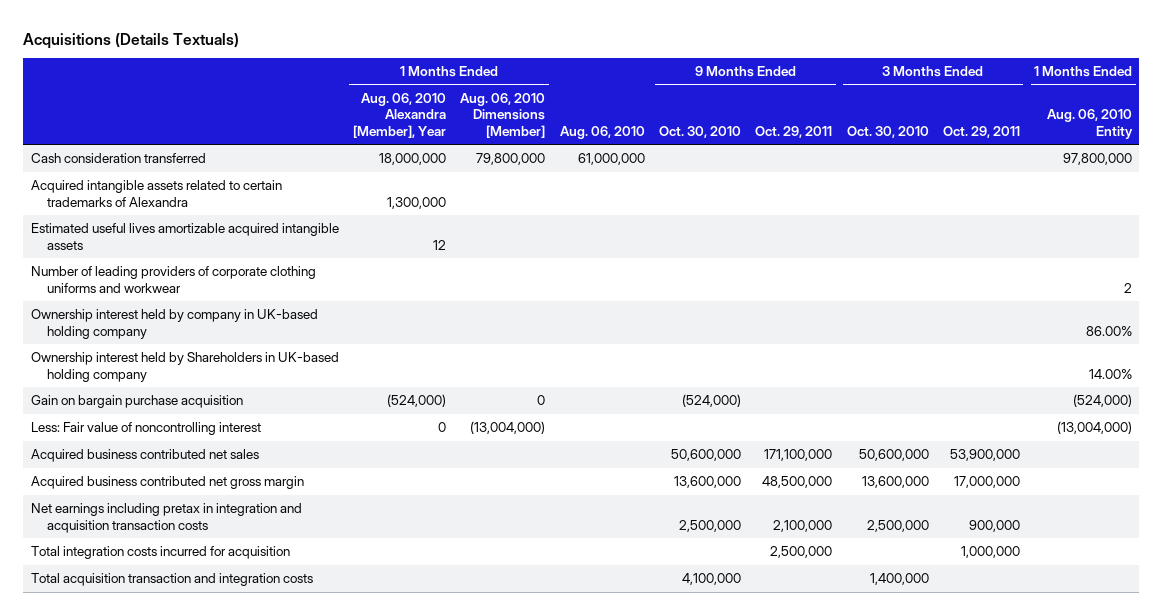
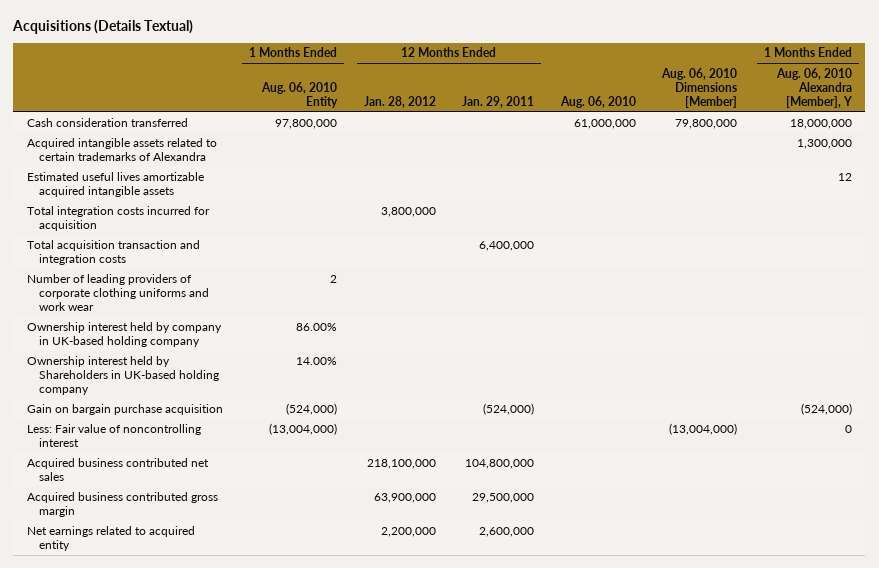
- Acquisitions (Details Textuals)
+ Acquisitions (Details Textual)
- | 1 Months Ended Aug. 06, 2010 Alexandra [Member], Year | 1 Months Ended Aug. 06, 2010 Dimensions [Member] | Aug. 06, 2010 | 9 Months Ended Oct. 30, 2010 | 9 Months Ended Oct. 29, 2011 | 3 Months Ended Oct. 30, 2010 | 3 Months Ended Oct. 29, 2011 | 1 Months Ended Aug. 06, 2010 Entity
+ | 1 Months Ended Aug. 06, 2010 Entity | 12 Months Ended Jan. 28, 2012 | 12 Months Ended Jan. 29, 2011 | Aug. 06, 2010 | Aug. 06, 2010 Dimensions [Member] | 1 Months Ended Aug. 06, 2010 Alexandra [Member], Y
- Number of leading providers of corporate clothing uniforms and workwear | | | | | | | | 2
moved up: Total integration costs incurred for acquisition | | 3,800,000 | | | |
moved up: Total acquisition transaction and integration costs | | | 6,400,000 | | |
+ Number of leading providers of corporate clothing uniforms and work wear | 2 | | | | |
- Acquired business contributed net gross margin | | | | 13,600,000 | 48,500,000 | 13,600,000 | 17,000,000 |
- Net earnings including pretax in integration and acquisition transaction costs | | | | 2,500,000 | 2,100,000 | 2,500,000 | 900,000 |
+ Acquired business contributed gross margin | | 63,900,000 | 29,500,000 | | |
+ Net earnings related to acquired entity | | 2,200,000 | 2,600,000 | | |

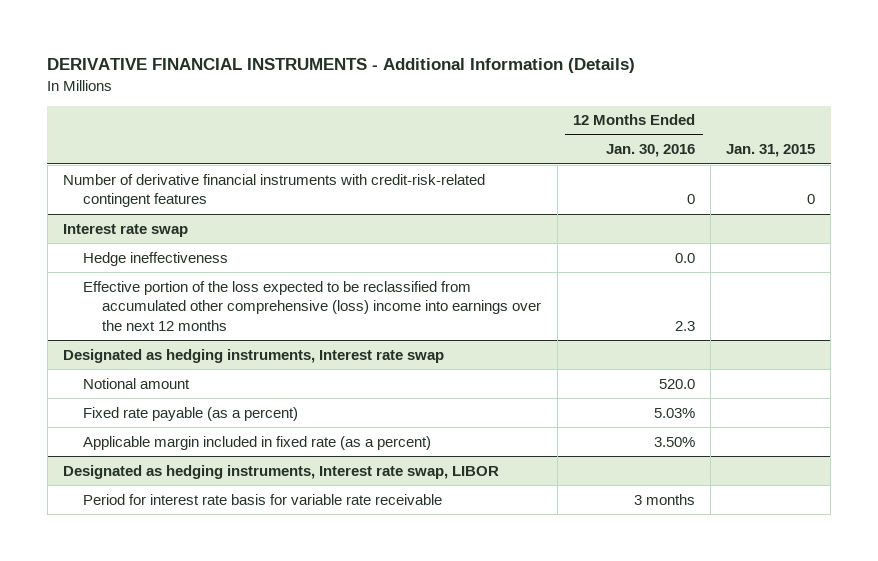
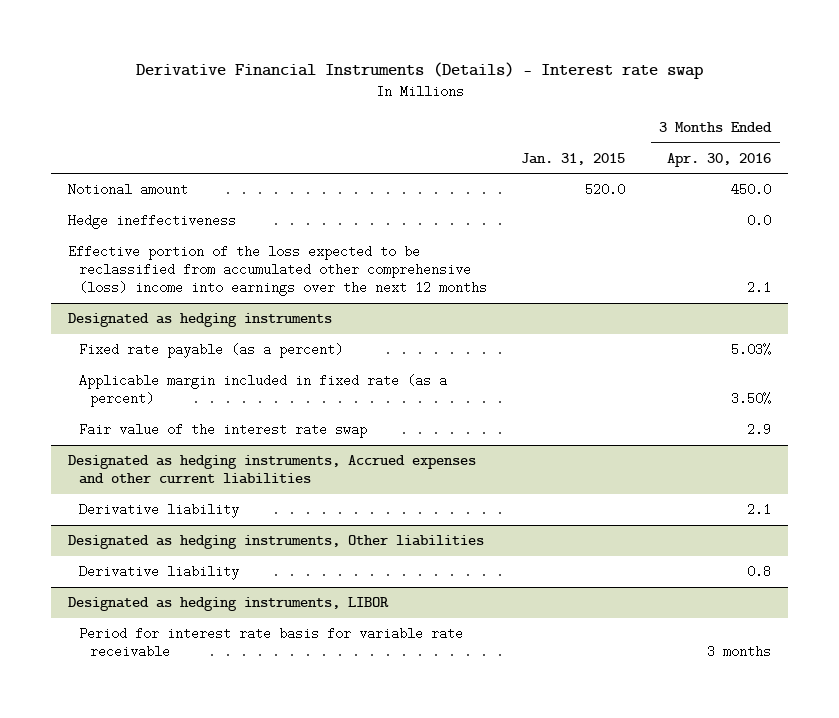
- DERIVATIVE FINANCIAL INSTRUMENTS - Additional Information (Details)
+ Derivative Financial Instruments (Details) - Interest rate swap
- | 12 Months Ended Jan. 30, 2016 | Jan. 31, 2015
+ | Jan. 31, 2015 | 3 Months Ended Apr. 30, 2016
- Number of derivative financial instruments with credit-risk-related contingent features | 0 | 0
- Interest rate swap
- Hedge ineffectiveness | 0.0 |
- Effective portion of the loss expected to be reclassified from accumulated other comprehensive (loss) income into earnings over the next 12 months | 2.3 |
- Designated as hedging instruments, Interest rate swap
- Notional amount | 520.0 |
- Fixed rate payable (as a percent) | 5.03% |
- Applicable margin included in fixed rate (as a percent) | 3.50% |
- Designated as hedging instruments, Interest rate swap, LIBOR
+ Notional amount | 520.0 | 450.0
+ Hedge ineffectiveness | | 0.0
+ Effective portion of the loss expected to be reclassified from accumulated other comprehensive (loss) income into earnings over the next 12 months | | 2.1
+ Designated as hedging instruments
+ Fixed rate payable (as a percent) | | 5.03%
+ Applicable margin included in fixed rate (as a percent) | | 3.50%
+ Fair value of the interest rate swap | | 2.9
+ Designated as hedging instruments, Accrued expenses and other current liabilities
+ Derivative liability | | 2.1
+ Designated as hedging instruments, Other liabilities
+ Derivative liability | | 0.8
+ Designated as hedging instruments, LIBOR

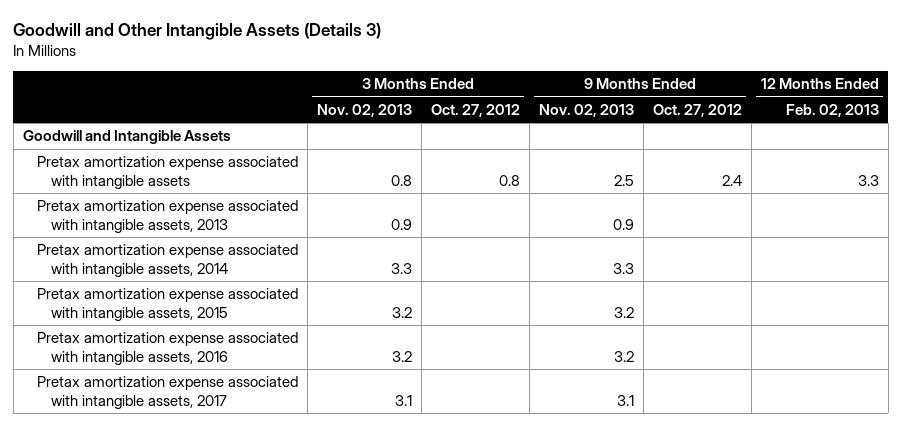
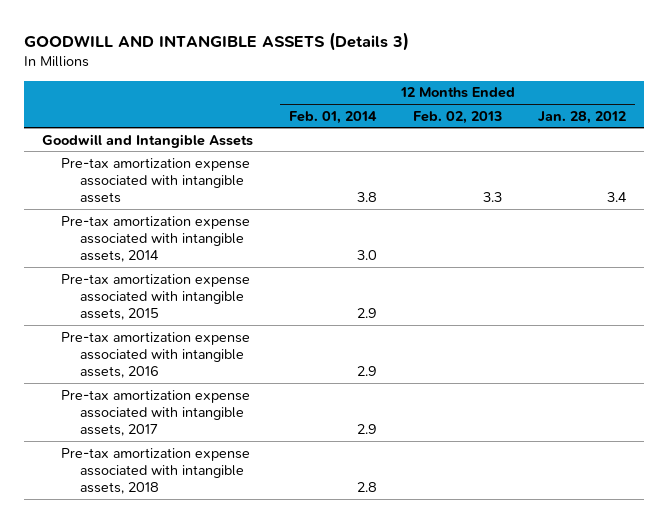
- Goodwill and Other Intangible Assets (Details 3)
+ GOODWILL AND INTANGIBLE ASSETS (Details 3)
- | 3 Months Ended Nov. 02, 2013 | 3 Months Ended Oct. 27, 2012 | 9 Months Ended Nov. 02, 2013 | 9 Months Ended Oct. 27, 2012 | 12 Months Ended Feb. 02, 2013
+ | 12 Months Ended Feb. 01, 2014 | 12 Months Ended Feb. 02, 2013 | 12 Months Ended Jan. 28, 2012
- Pretax amortization expense associated with intangible assets | 0.8 | 0.8 | 2.5 | 2.4 | 3.3
- Pretax amortization expense associated with intangible assets, 2013 | 0.9 | | 0.9 | |
- Pretax amortization expense associated with intangible assets, 2014 | 3.3 | | 3.3 | |
- Pretax amortization expense associated with intangible assets, 2015 | 3.2 | | 3.2 | |
- Pretax amortization expense associated with intangible assets, 2016 | 3.2 | | 3.2 | |
- Pretax amortization expense associated with intangible assets, 2017 | 3.1 | | 3.1 | |
+ Pre-tax amortization expense associated with intangible assets | 3.8 | 3.3 | 3.4
+ Pre-tax amortization expense associated with intangible assets, 2014 | 3.0 | |
+ Pre-tax amortization expense associated with intangible assets, 2015 | 2.9 | |
+ Pre-tax amortization expense associated with intangible assets, 2016 | 2.9 | |
+ Pre-tax amortization expense associated with intangible assets, 2017 | 2.9 | |
+ Pre-tax amortization expense associated with intangible assets, 2018 | 2.8 | |

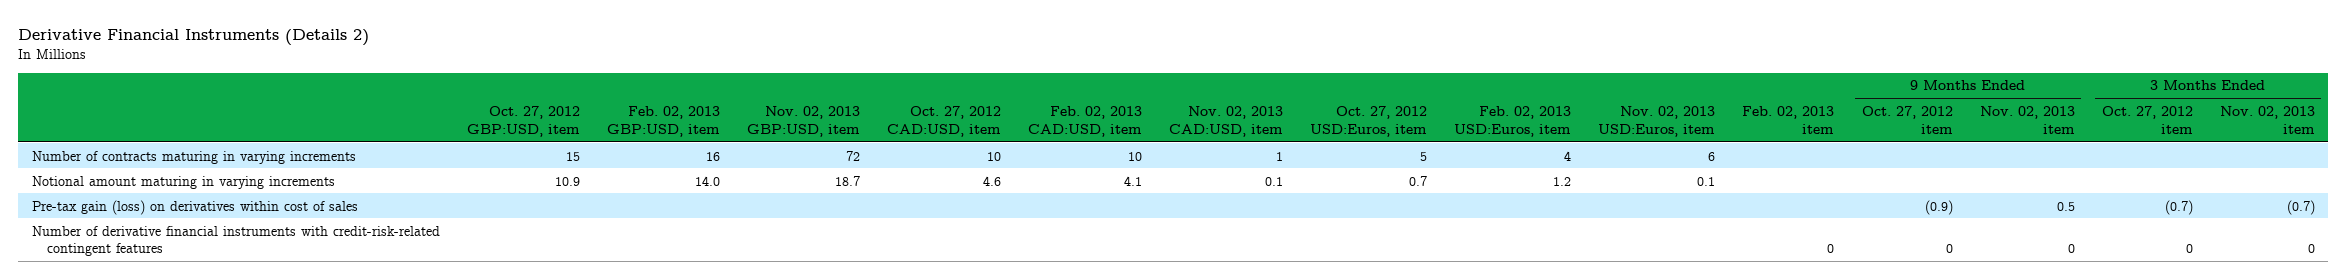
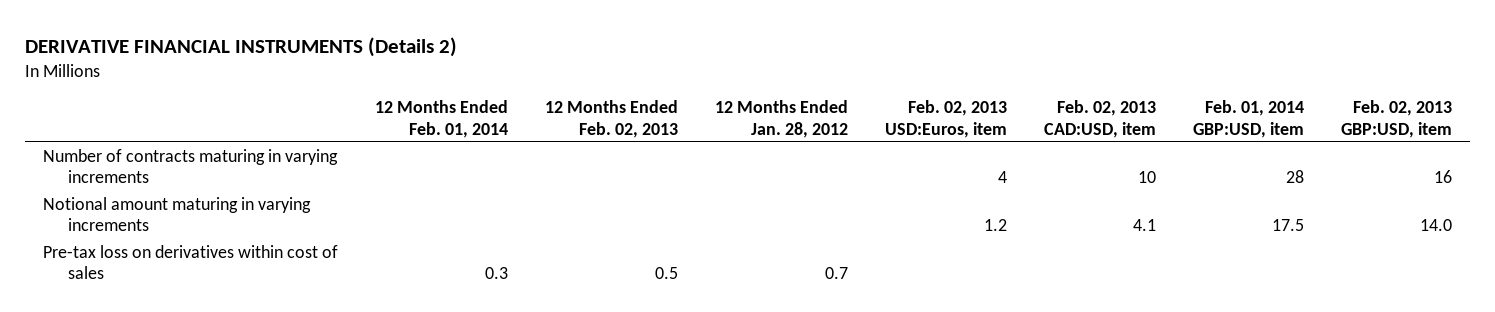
- Derivative Financial Instruments (Details 2)
+ DERIVATIVE FINANCIAL INSTRUMENTS (Details 2)
- | Oct. 27, 2012 GBP:USD, item | Feb. 02, 2013 GBP:USD, item | Nov. 02, 2013 GBP:USD, item | Oct. 27, 2012 CAD:USD, item | Feb. 02, 2013 CAD:USD, item | Nov. 02, 2013 CAD:USD, item | Oct. 27, 2012 USD:Euros, item | Feb. 02, 2013 USD:Euros, item | Nov. 02, 2013 USD:Euros, item | Feb. 02, 2013 item | 9 Months Ended Oct. 27, 2012 item | 9 Months Ended Nov. 02, 2013 item | 3 Months Ended Oct. 27, 2012 item | 3 Months Ended Nov. 02, 2013 item
+ | 12 Months Ended Feb. 01, 2014 | 12 Months Ended Feb. 02, 2013 | 12 Months Ended Jan. 28, 2012 | Feb. 02, 2013 USD:Euros, item | Feb. 02, 2013 CAD:USD, item | Feb. 01, 2014 GBP:USD, item | Feb. 02, 2013 GBP:USD, item
- Pre-tax gain (loss) on derivatives within cost of sales | | | | | | | | | | | (0.9) | 0.5 | (0.7) | (0.7)
- Number of derivative financial instruments with credit-risk-related contingent features | | | | | | | | | | 0 | 0 | 0 | 0 | 0
+ Pre-tax loss on derivatives within cost of sales | 0.3 | 0.5 | 0.7 | | | |

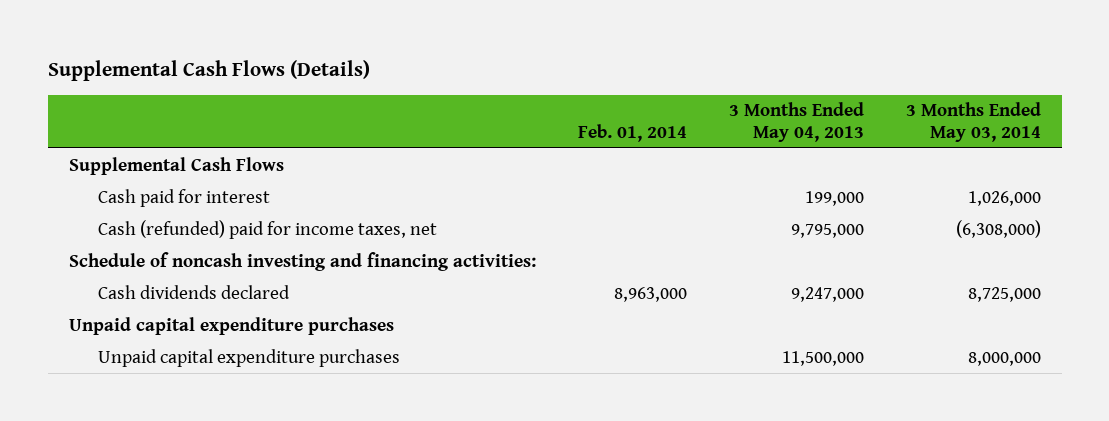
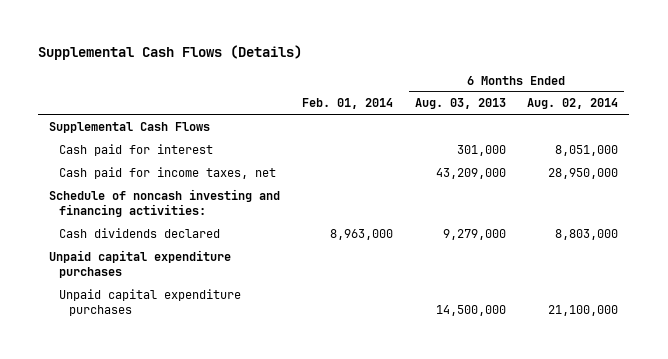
- | Feb. 01, 2014 | 3 Months Ended May 04, 2013 | 3 Months Ended May 03, 2014
+ | Feb. 01, 2014 | 6 Months Ended Aug. 03, 2013 | 6 Months Ended Aug. 02, 2014
- Cash (refunded) paid for income taxes, net | | 9,795,000 | (6,308,000)
+ Cash paid for income taxes, net | | 43,209,000 | 28,950,000

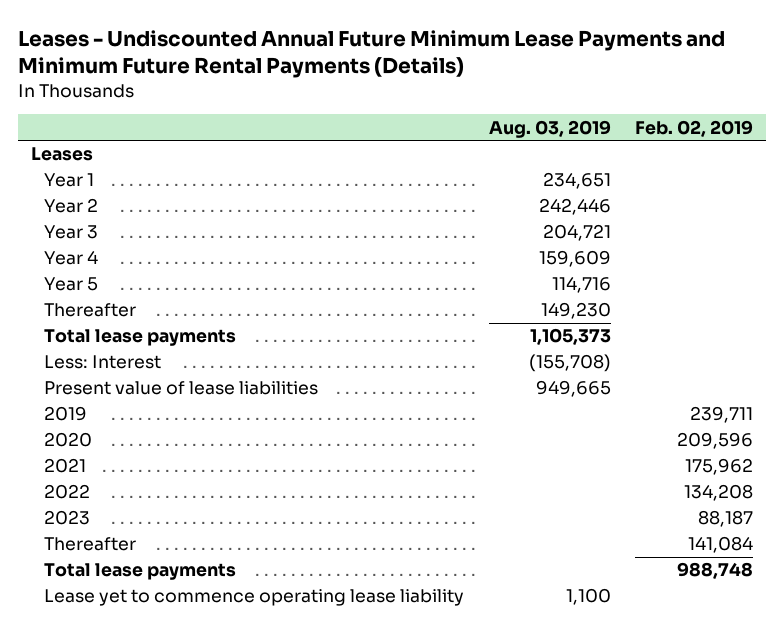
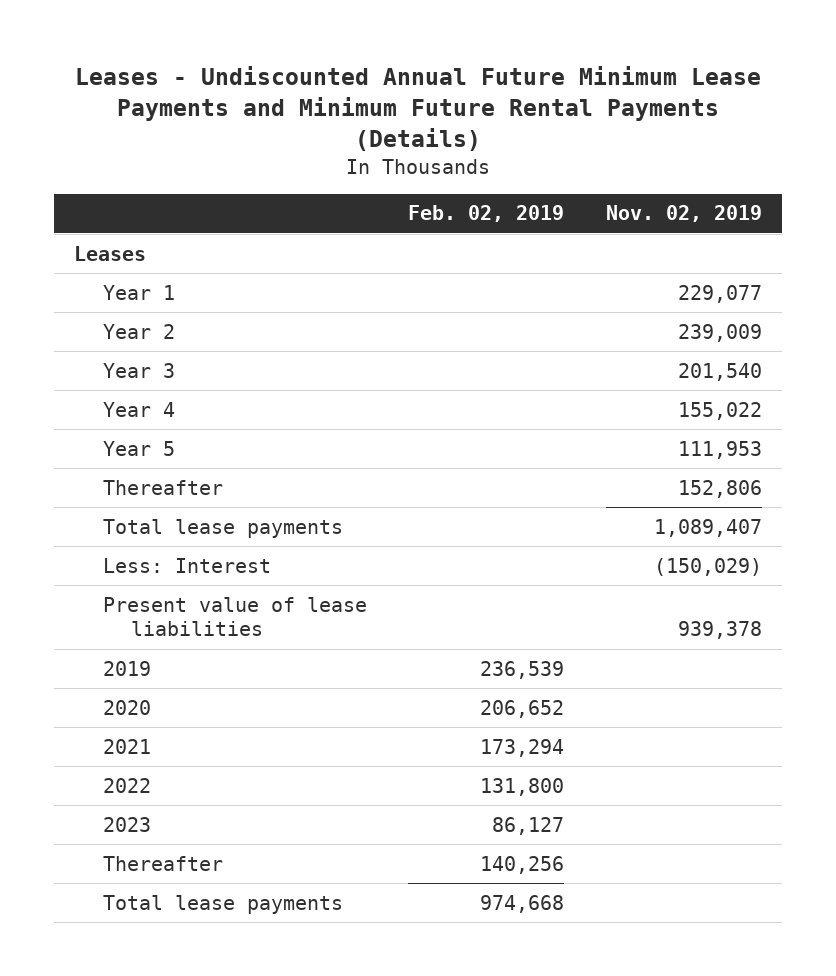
- | Aug. 03, 2019 | Feb. 02, 2019
+ | Feb. 02, 2019 | Nov. 02, 2019
- 2019 | | 239,711
- 2020 | | 209,596
- 2021 | | 175,962
- 2022 | | 134,208
- 2023 | | 88,187
- Thereafter | | 141,084
- Total lease payments | | 988,748
- Lease yet to commence operating lease liability | 1,100 |
+ 2019 | 236,539 |
+ 2020 | 206,652 |
+ 2021 | 173,294 |
+ 2022 | 131,800 |
+ 2023 | 86,127 |
+ Thereafter | 140,256 |
+ Total lease payments | 974,668 |

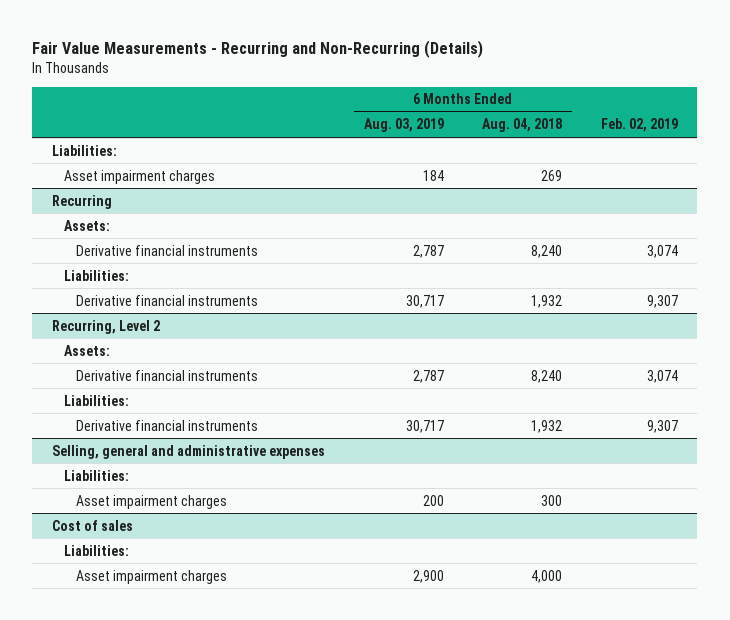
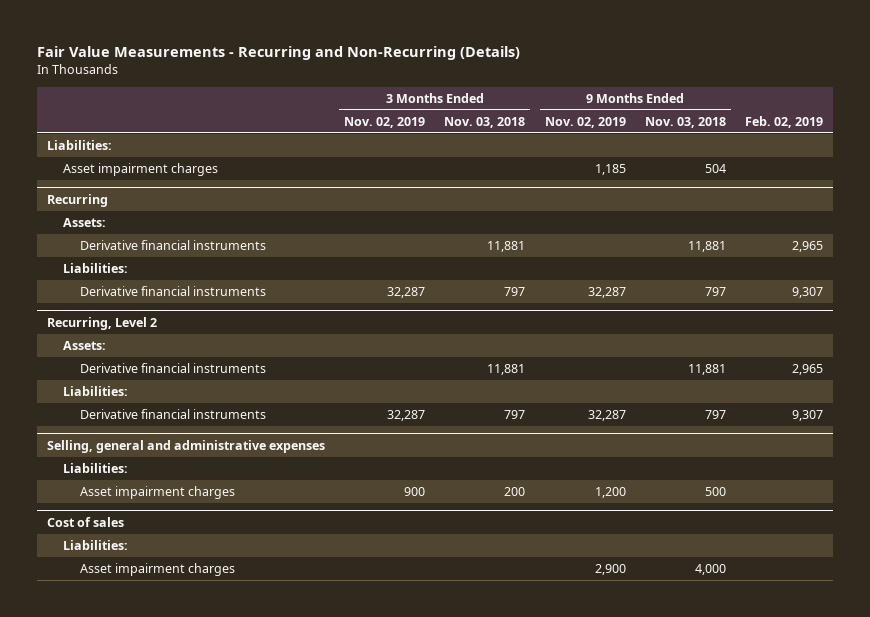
- | 6 Months Ended Aug. 03, 2019 | 6 Months Ended Aug. 04, 2018 | Feb. 02, 2019
+ | 3 Months Ended Nov. 02, 2019 | 3 Months Ended Nov. 03, 2018 | 9 Months Ended Nov. 02, 2019 | 9 Months Ended Nov. 03, 2018 | Feb. 02, 2019
@ Recurring
- Derivative financial instruments | 2,787 | 8,240 | 3,074
+ Derivative financial instruments | | 11,881 | | 11,881 | 2,965
@ Recurring, Level 2
- Derivative financial instruments | 2,787 | 8,240 | 3,074
+ Derivative financial instruments | | 11,881 | | 11,881 | 2,965

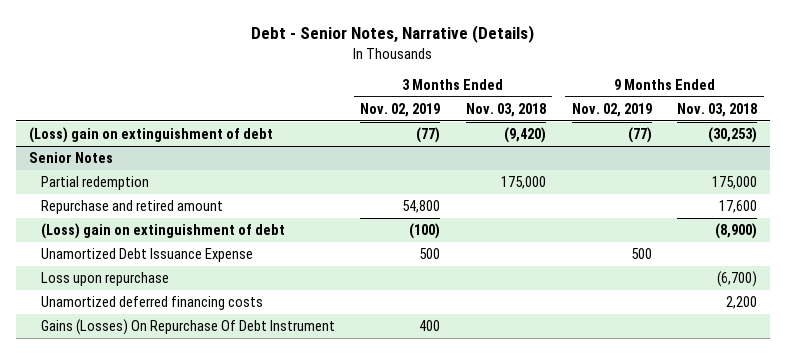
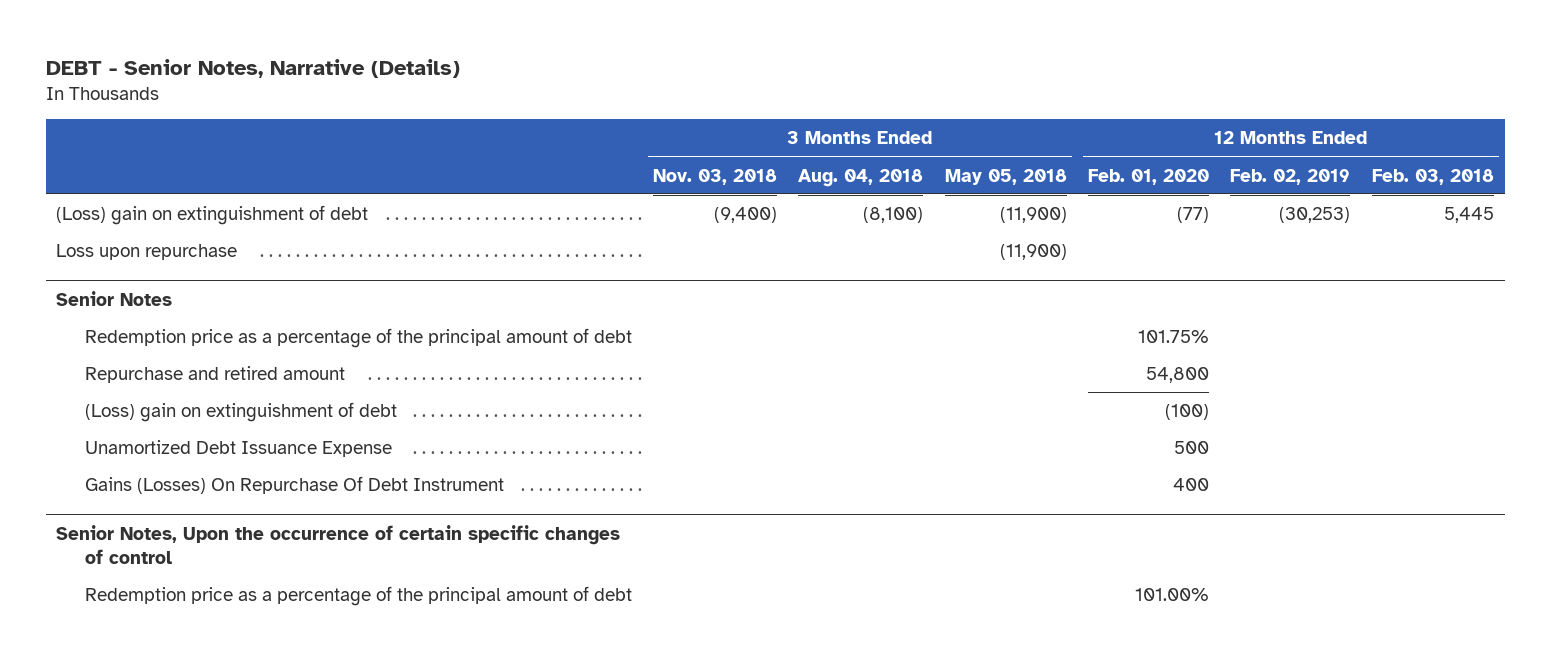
- Debt - Senior Notes, Narrative (Details)
+ DEBT - Senior Notes, Narrative (Details)
- | 3 Months Ended Nov. 02, 2019 | 3 Months Ended Nov. 03, 2018 | 9 Months Ended Nov. 02, 2019 | 9 Months Ended Nov. 03, 2018
+ | 3 Months Ended Nov. 03, 2018 | 3 Months Ended Aug. 04, 2018 | 3 Months Ended May 05, 2018 | 12 Months Ended Feb. 01, 2020 | 12 Months Ended Feb. 02, 2019 | 12 Months Ended Feb. 03, 2018
- (Loss) gain on extinguishment of debt | (77) | (9,420) | (77) | (30,253)
+ (Loss) gain on extinguishment of debt | (9,400) | (8,100) | (11,900) | (77) | (30,253) | 5,445
+ Loss upon repurchase | | | (11,900) | | |
@ Senior Notes
- Partial redemption | | 175,000 | | 175,000
+ Redemption price as a percentage of the principal amount of debt | | | | 101.75% | |
- Loss upon repurchase | | | | (6,700)
- Unamortized deferred financing costs | | | | 2,200
+ Senior Notes, Upon the occurrence of certain specific changes of control
+ Redemption price as a percentage of the principal amount of debt | | | | 101.00% | |

